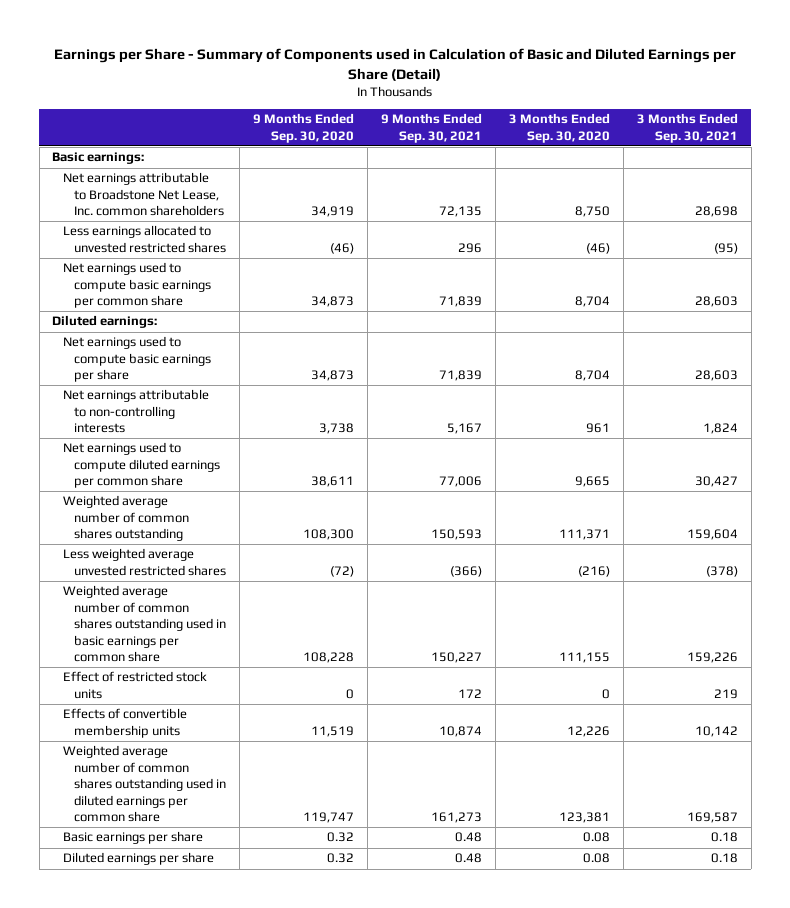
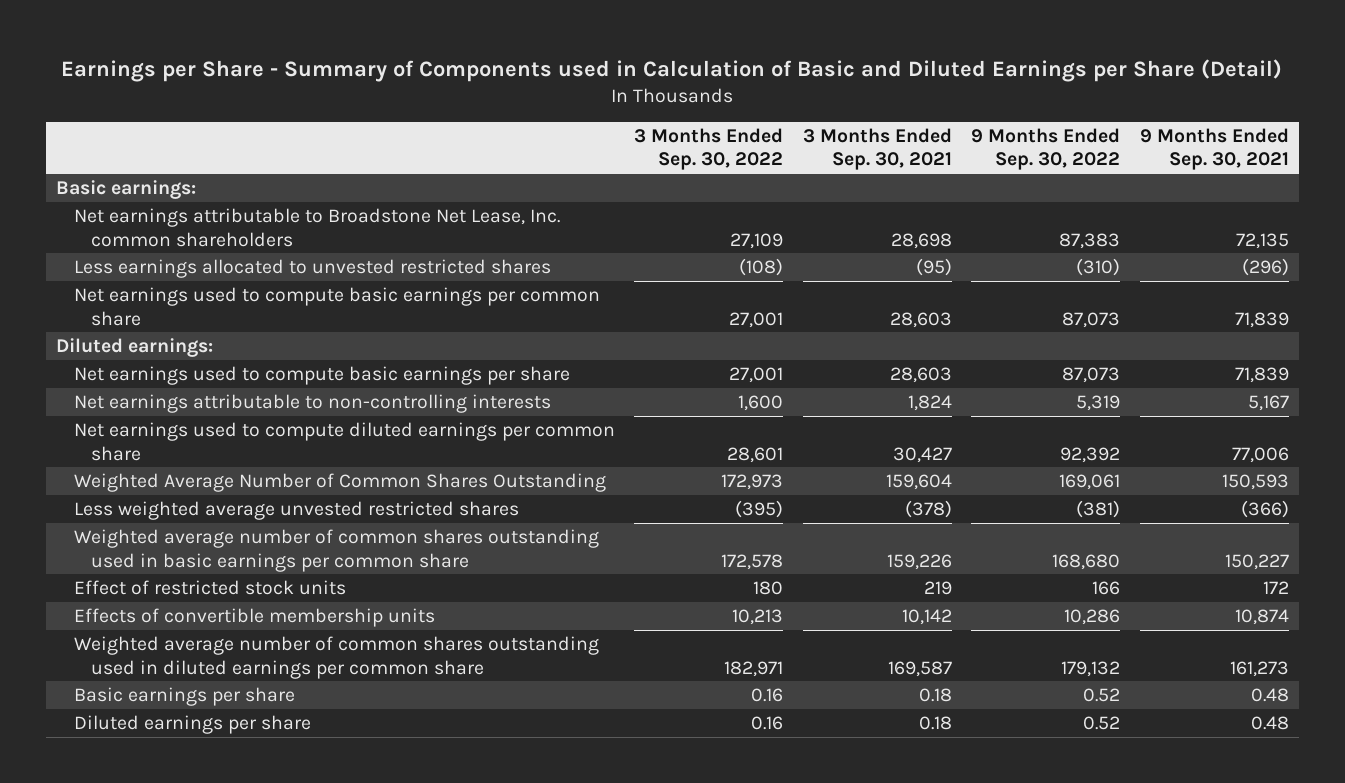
- | 9 Months Ended Sep. 30, 2020 | 9 Months Ended Sep. 30, 2021 | 3 Months Ended Sep. 30, 2020 | 3 Months Ended Sep. 30, 2021
+ | 3 Months Ended Sep. 30, 2022 | 3 Months Ended Sep. 30, 2021 | 9 Months Ended Sep. 30, 2022 | 9 Months Ended Sep. 30, 2021
- Less earnings allocated to unvested restricted shares | (46) | 296 | (46) | (95)
+ Less earnings allocated to unvested restricted shares | (108) | (95) | (310) | (296)
- Weighted average number of common shares outstanding | 108,300 | 150,593 | 111,371 | 159,604
+ Weighted Average Number of Common Shares Outstanding | 172,973 | 159,604 | 169,061 | 150,593

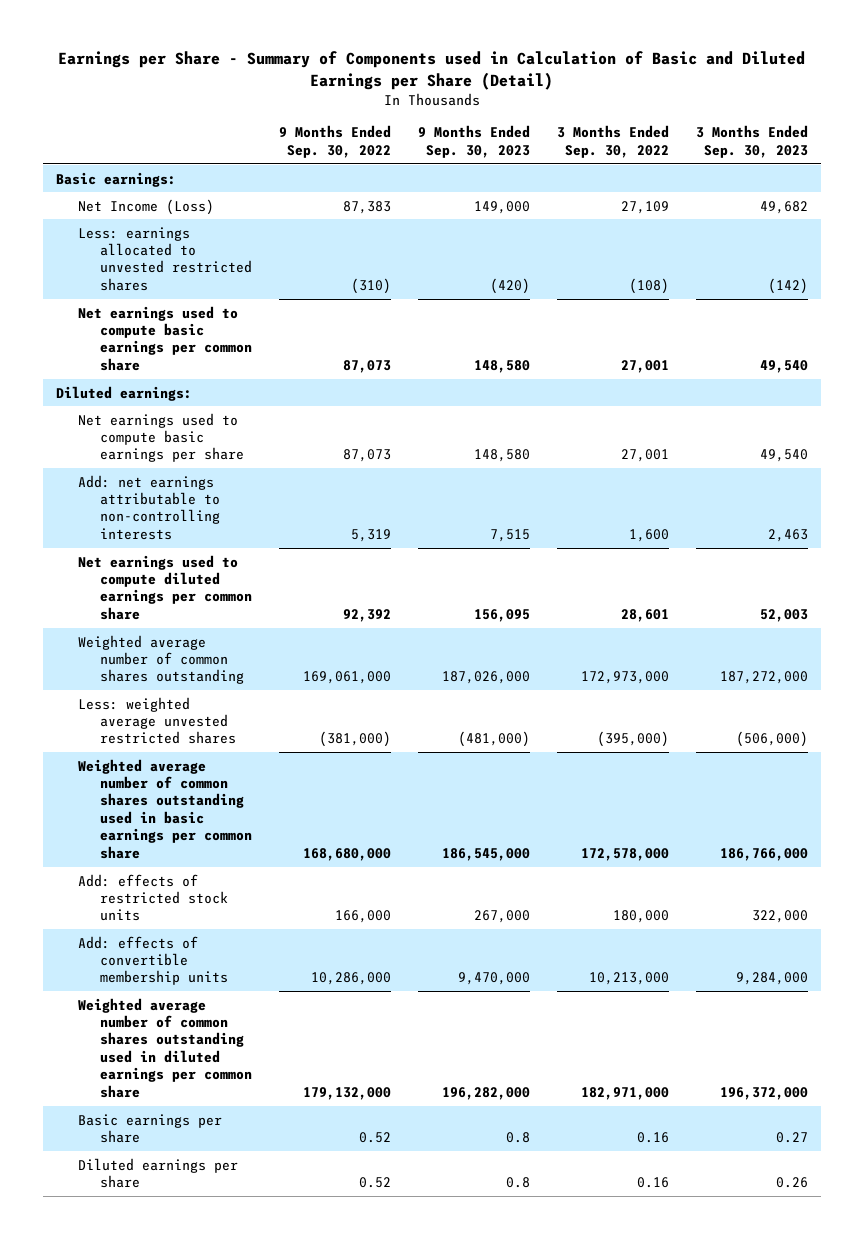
- | 3 Months Ended Sep. 30, 2022 | 3 Months Ended Sep. 30, 2021 | 9 Months Ended Sep. 30, 2022 | 9 Months Ended Sep. 30, 2021
+ | 9 Months Ended Sep. 30, 2022 | 9 Months Ended Sep. 30, 2023 | 3 Months Ended Sep. 30, 2022 | 3 Months Ended Sep. 30, 2023
- Net earnings attributable to Broadstone Net Lease, Inc. common shareholders | 27,109 | 28,698 | 87,383 | 72,135
- Less earnings allocated to unvested restricted shares | (108) | (95) | (310) | (296)
+ Net Income (Loss) | 87,383 | 149,000 | 27,109 | 49,682
+ Less: earnings allocated to unvested restricted shares | (310) | (420) | (108) | (142)
- Net earnings attributable to non-controlling interests | 1,600 | 1,824 | 5,319 | 5,167
+ Add: net earnings attributable to non-controlling interests | 5,319 | 7,515 | 1,600 | 2,463
- Weighted Average Number of Common Shares Outstanding | 172,973 | 159,604 | 169,061 | 150,593
- Less weighted average unvested restricted shares | (395) | (378) | (381) | (366)
- Weighted average number of common shares outstanding used in basic earnings per common share | 172,578 | 159,226 | 168,680 | 150,227
- Effect of restricted stock units | 180 | 219 | 166 | 172
- Effects of convertible membership units | 10,213 | 10,142 | 10,286 | 10,874
- Weighted average number of common shares outstanding used in diluted earnings per common share | 182,971 | 169,587 | 179,132 | 161,273
+ Weighted average number of common shares outstanding | 169,061,000 | 187,026,000 | 172,973,000 | 187,272,000
+ Less: weighted average unvested restricted shares | (381,000) | (481,000) | (395,000) | (506,000)
+ Weighted average number of common shares outstanding used in basic earnings per common share | 168,680,000 | 186,545,000 | 172,578,000 | 186,766,000
+ Add: effects of restricted stock units | 166,000 | 267,000 | 180,000 | 322,000
+ Add: effects of convertible membership units | 10,286,000 | 9,470,000 | 10,213,000 | 9,284,000
+ Weighted average number of common shares outstanding used in diluted earnings per common share | 179,132,000 | 196,282,000 | 182,971,000 | 196,372,000

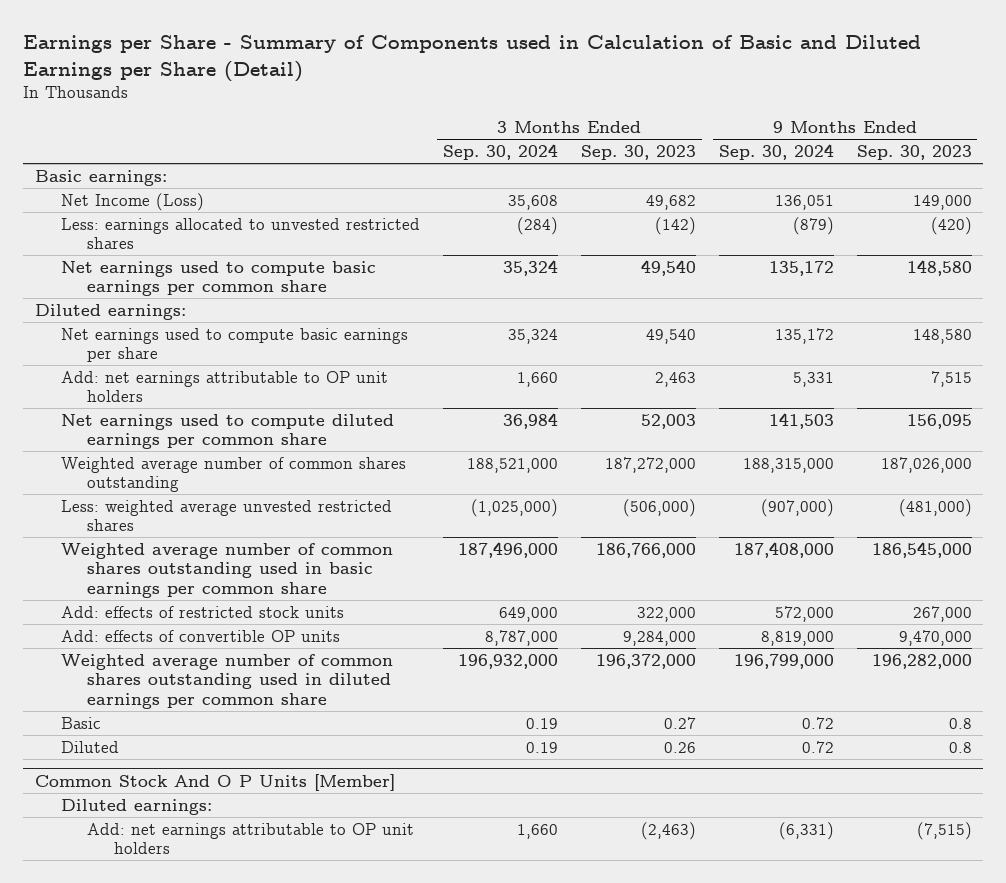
- | 9 Months Ended Sep. 30, 2022 | 9 Months Ended Sep. 30, 2023 | 3 Months Ended Sep. 30, 2022 | 3 Months Ended Sep. 30, 2023
+ | 3 Months Ended Sep. 30, 2024 | 3 Months Ended Sep. 30, 2023 | 9 Months Ended Sep. 30, 2024 | 9 Months Ended Sep. 30, 2023
- Add: net earnings attributable to non-controlling interests | 5,319 | 7,515 | 1,600 | 2,463
+ Add: net earnings attributable to OP unit holders | 1,660 | 2,463 | 5,331 | 7,515
- Add: effects of convertible membership units | 10,286,000 | 9,470,000 | 10,213,000 | 9,284,000
+ Add: effects of convertible OP units | 8,787,000 | 9,284,000 | 8,819,000 | 9,470,000
- Basic earnings per share | 0.52 | 0.8 | 0.16 | 0.27
- Diluted earnings per share | 0.52 | 0.8 | 0.16 | 0.26
+ Basic | 0.19 | 0.27 | 0.72 | 0.8
+ Diluted | 0.19 | 0.26 | 0.72 | 0.8
+ Common Stock And O P Units [Member]
+ Diluted earnings:
+ Add: net earnings attributable to OP unit holders | 1,660 | (2,463) | (6,331) | (7,515)

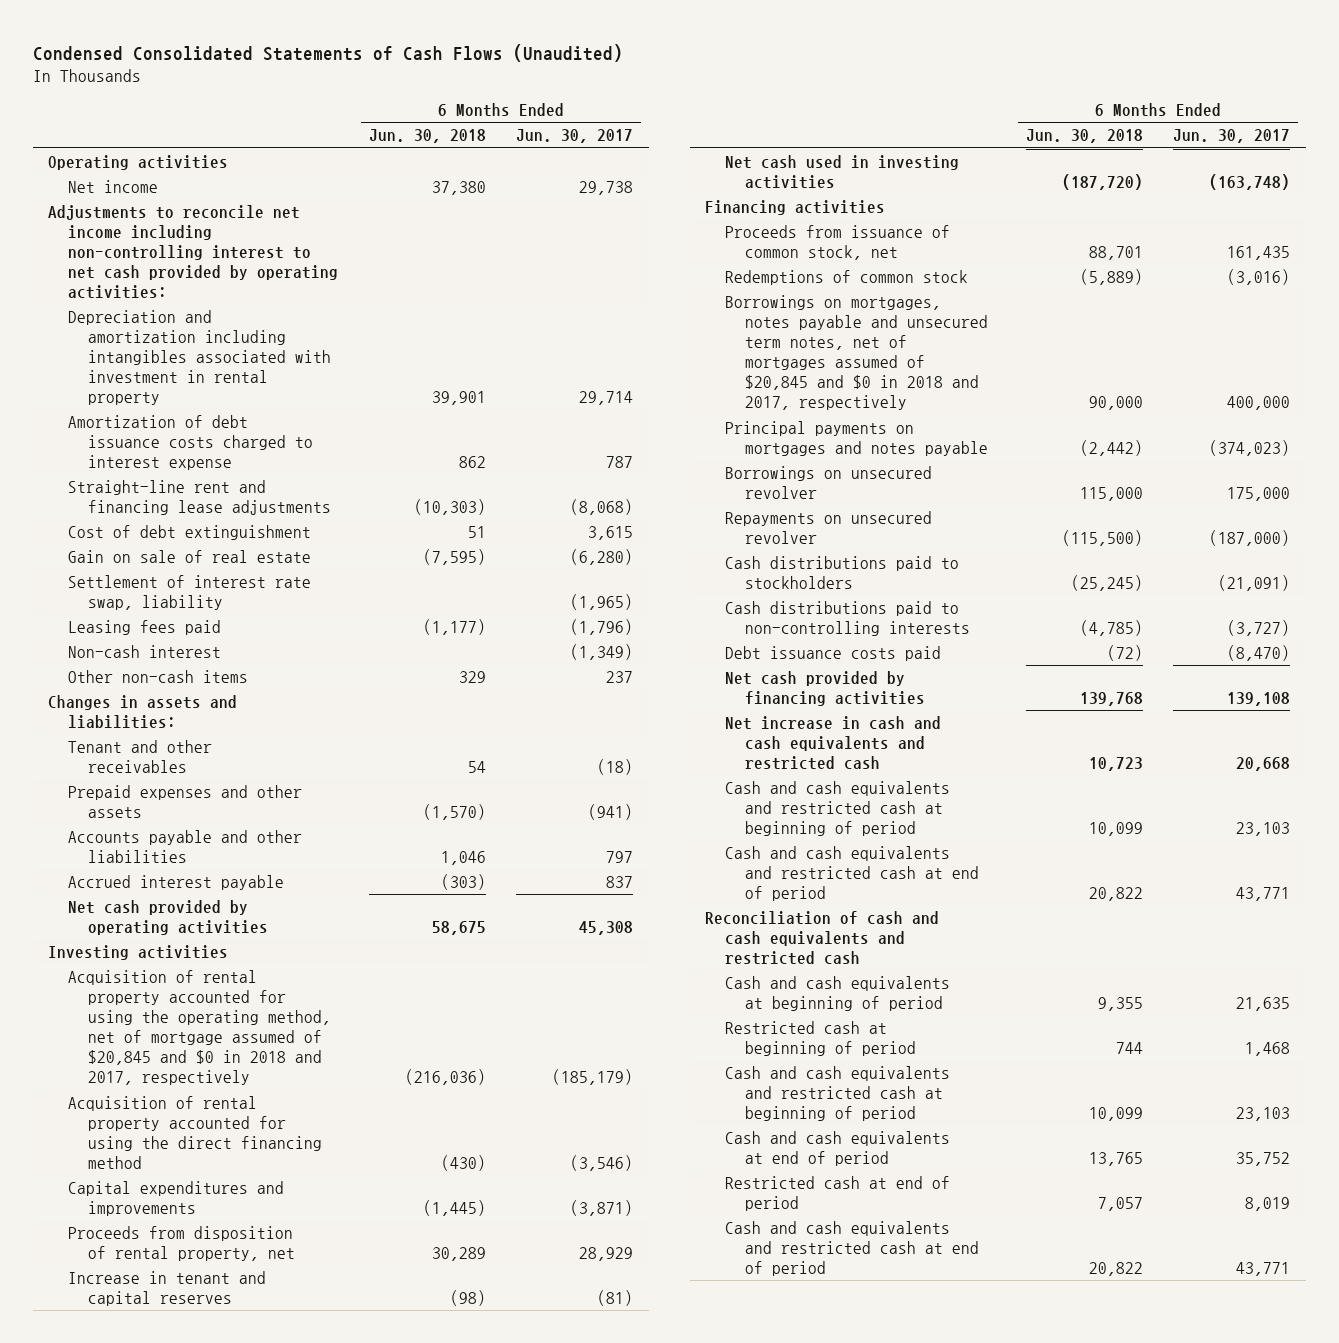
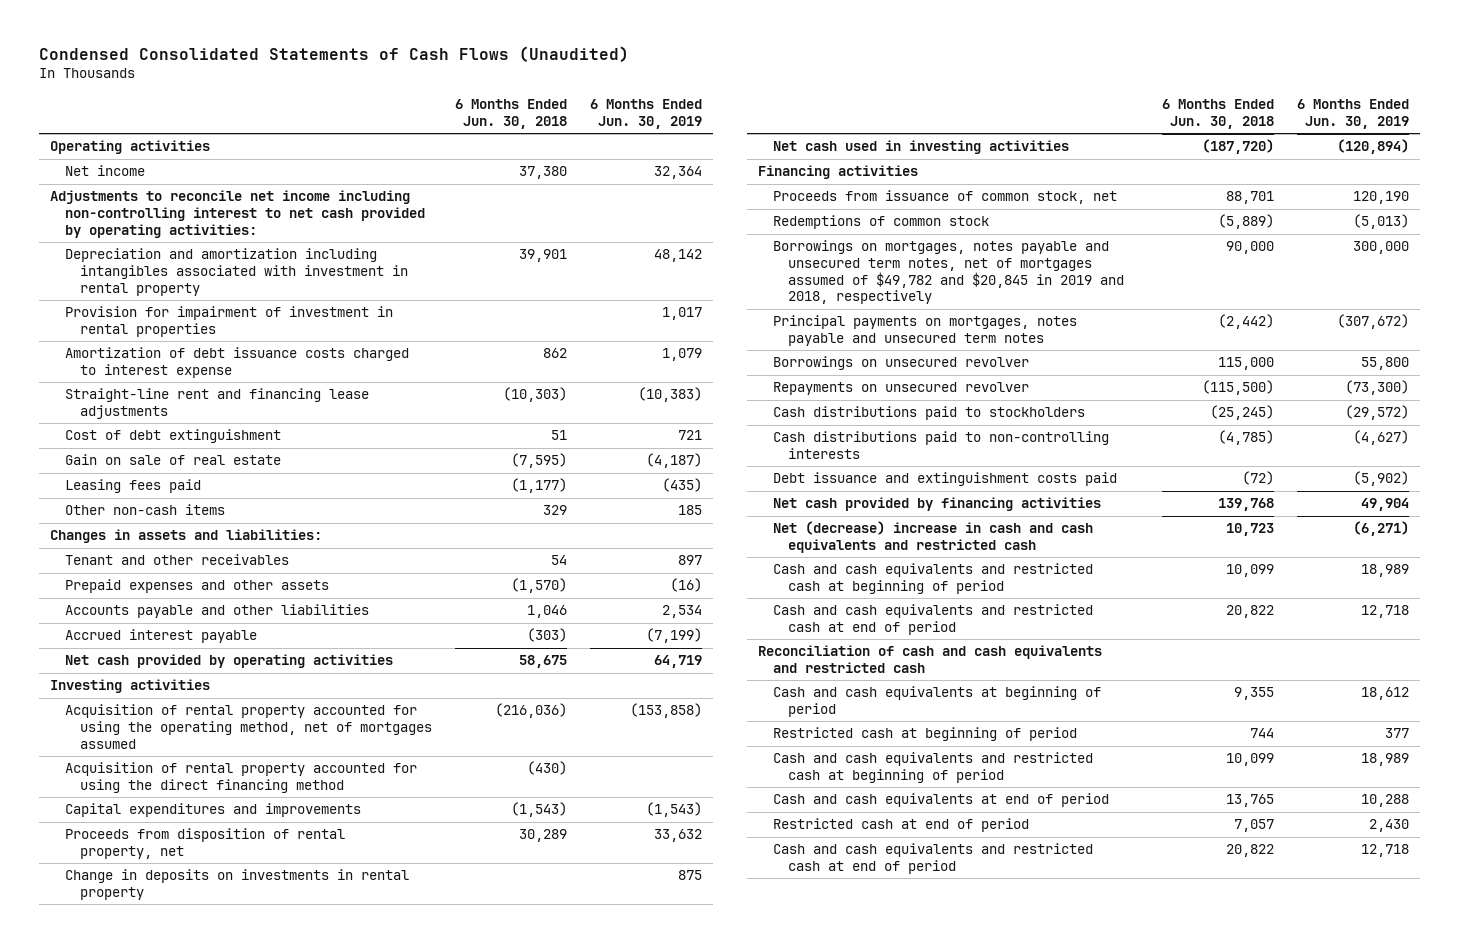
- | 6 Months Ended Jun. 30, 2018 | 6 Months Ended Jun. 30, 2017
+ | 6 Months Ended Jun. 30, 2018 | 6 Months Ended Jun. 30, 2019
+ Provision for impairment of investment in rental properties | | 1,017
- Settlement of interest rate swap, liability | | (1,965)
- Non-cash interest | | (1,349)
- Acquisition of rental property accounted for using the operating method, net of mortgage assumed of $20,845 and $0 in 2018 and 2017, respectively | (216,036) | (185,179)
+ Acquisition of rental property accounted for using the operating method, net of mortgages assumed | (216,036) | (153,858)
- Capital expenditures and improvements | (1,445) | (3,871)
+ Capital expenditures and improvements | (1,543) | (1,543)
- Increase in tenant and capital reserves | (98) | (81)
+ Change in deposits on investments in rental property | | 875
- Borrowings on mortgages, notes payable and unsecured term notes, net of mortgages assumed of $20,845 and $0 in 2018 and 2017, respectively | 90,000 | 400,000
- Principal payments on mortgages and notes payable | (2,442) | (374,023)
+ Borrowings on mortgages, notes payable and unsecured term notes, net of mortgages assumed of $49,782 and $20,845 in 2019 and 2018, respectively | 90,000 | 300,000
+ Principal payments on mortgages, notes payable and unsecured term notes | (2,442) | (307,672)
- Debt issuance costs paid | (72) | (8,470)
+ Debt issuance and extinguishment costs paid | (72) | (5,902)
- Net increase in cash and cash equivalents and restricted cash | 10,723 | 20,668
+ Net (decrease) increase in cash and cash equivalents and restricted cash | 10,723 | (6,271)

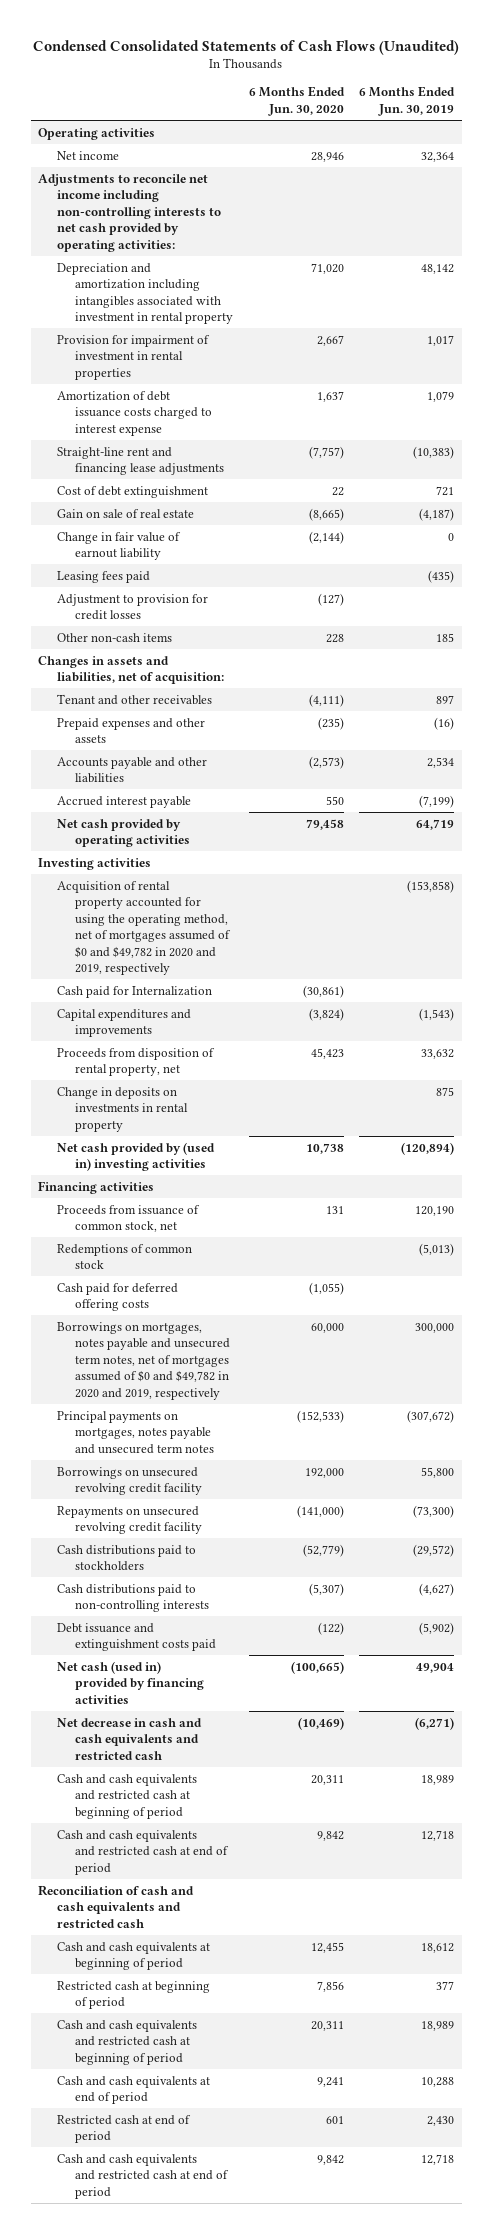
- | 6 Months Ended Jun. 30, 2018 | 6 Months Ended Jun. 30, 2019
+ | 6 Months Ended Jun. 30, 2020 | 6 Months Ended Jun. 30, 2019
- Adjustments to reconcile net income including non-controlling interest to net cash provided by operating activities:
+ Adjustments to reconcile net income including non-controlling interests to net cash provided by operating activities:
+ Change in fair value of earnout liability | (2,144) | 0
+ Adjustment to provision for credit losses | (127) |
- Changes in assets and liabilities:
+ Changes in assets and liabilities, net of acquisition:
- Acquisition of rental property accounted for using the operating method, net of mortgages assumed | (216,036) | (153,858)
- Acquisition of rental property accounted for using the direct financing method | (430) |
+ Acquisition of rental property accounted for using the operating method, net of mortgages assumed of $0 and $49,782 in 2020 and 2019, respectively | | (153,858)
+ Cash paid for Internalization | (30,861) |
- Net cash used in investing activities | (187,720) | (120,894)
+ Net cash provided by (used in) investing activities | 10,738 | (120,894)
- Borrowings on mortgages, notes payable and unsecured term notes, net of mortgages assumed of $49,782 and $20,845 in 2019 and 2018, respectively | 90,000 | 300,000
+ Cash paid for deferred offering costs | (1,055) |
+ Borrowings on mortgages, notes payable and unsecured term notes, net of mortgages assumed of $0 and $49,782 in 2020 and 2019, respectively | 60,000 | 300,000
- Borrowings on unsecured revolver | 115,000 | 55,800
- Repayments on unsecured revolver | (115,500) | (73,300)
+ Borrowings on unsecured revolving credit facility | 192,000 | 55,800
+ Repayments on unsecured revolving credit facility | (141,000) | (73,300)
- Net cash provided by financing activities | 139,768 | 49,904
- Net (decrease) increase in cash and cash equivalents and restricted cash | 10,723 | (6,271)
+ Net cash (used in) provided by financing activities | (100,665) | 49,904
+ Net decrease in cash and cash equivalents and restricted cash | (10,469) | (6,271)

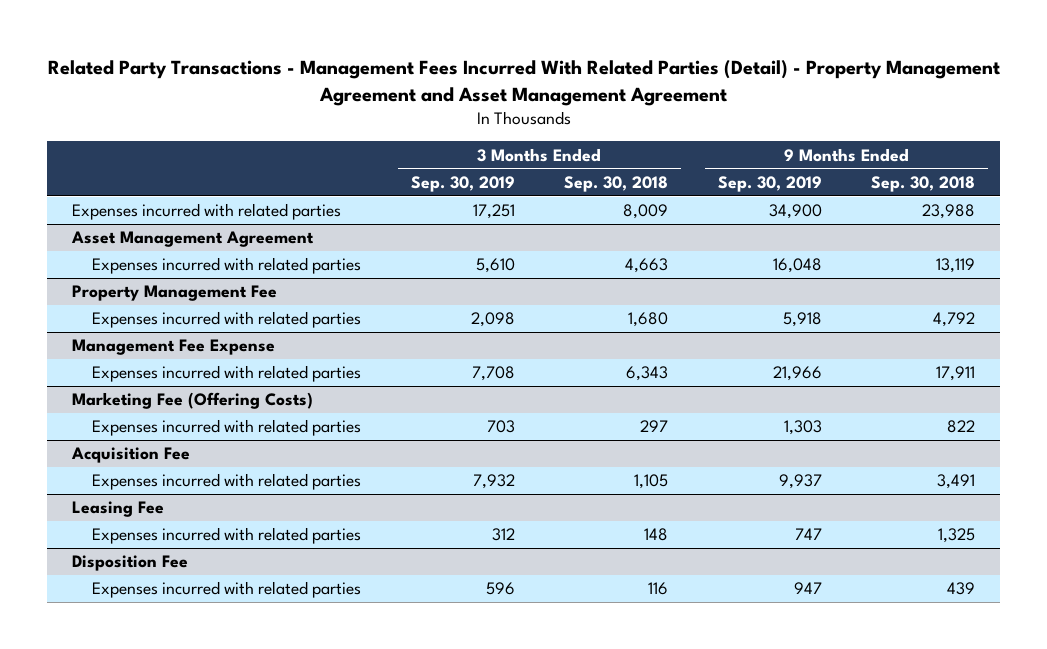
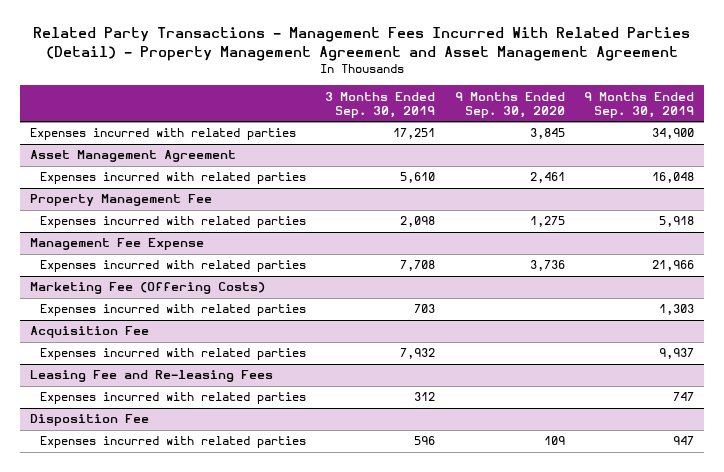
- | 3 Months Ended Sep. 30, 2019 | 3 Months Ended Sep. 30, 2018 | 9 Months Ended Sep. 30, 2019 | 9 Months Ended Sep. 30, 2018
+ | 3 Months Ended Sep. 30, 2019 | 9 Months Ended Sep. 30, 2020 | 9 Months Ended Sep. 30, 2019
- Leasing Fee
+ Leasing Fee and Re-leasing Fees

